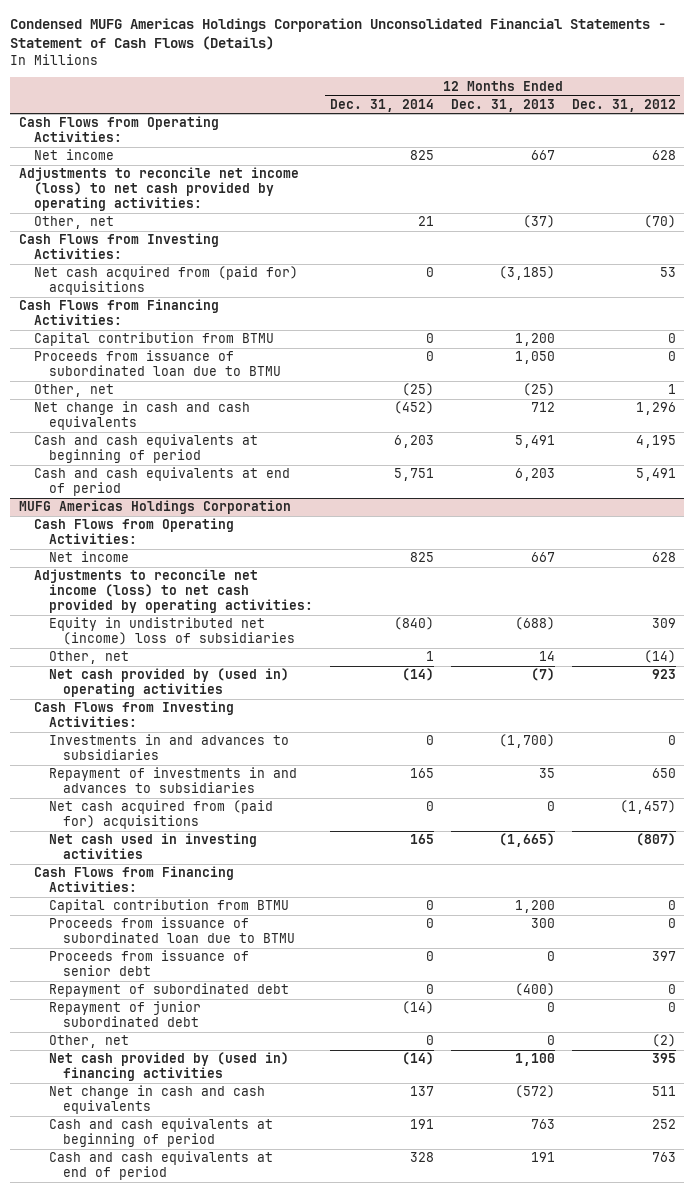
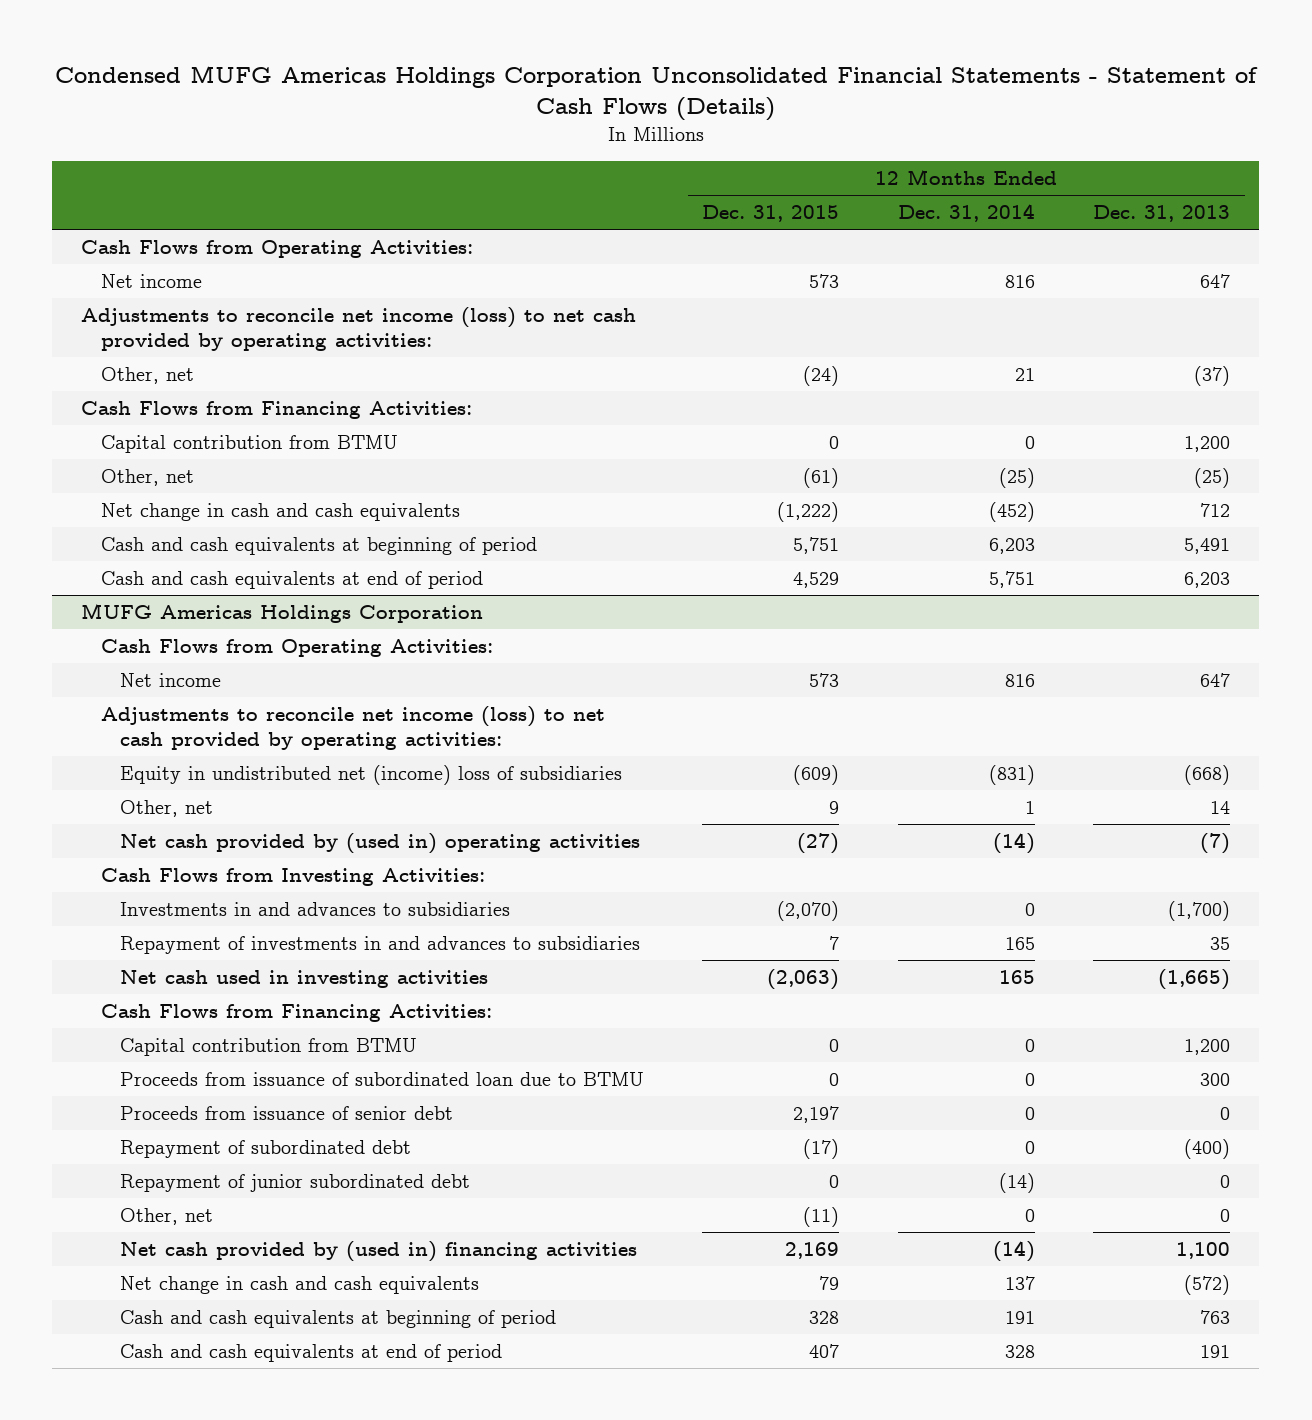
- | 12 Months Ended Dec. 31, 2014 | 12 Months Ended Dec. 31, 2013 | 12 Months Ended Dec. 31, 2012
+ | 12 Months Ended Dec. 31, 2015 | 12 Months Ended Dec. 31, 2014 | 12 Months Ended Dec. 31, 2013
- Net income | 825 | 667 | 628
+ Net income | 573 | 816 | 647
- Cash Flows from Investing Activities:
- Net cash acquired from (paid for) acquisitions | 0 | (3,185) | 53
- Proceeds from issuance of subordinated loan due to BTMU | 0 | 1,050 | 0
@ MUFG Americas Holdings Corporation
- Net income | 825 | 667 | 628
+ Net income | 573 | 816 | 647
- Equity in undistributed net (income) loss of subsidiaries | (840) | (688) | 309
+ Equity in undistributed net (income) loss of subsidiaries | (609) | (831) | (668)
- Net cash acquired from (paid for) acquisitions | 0 | 0 | (1,457)

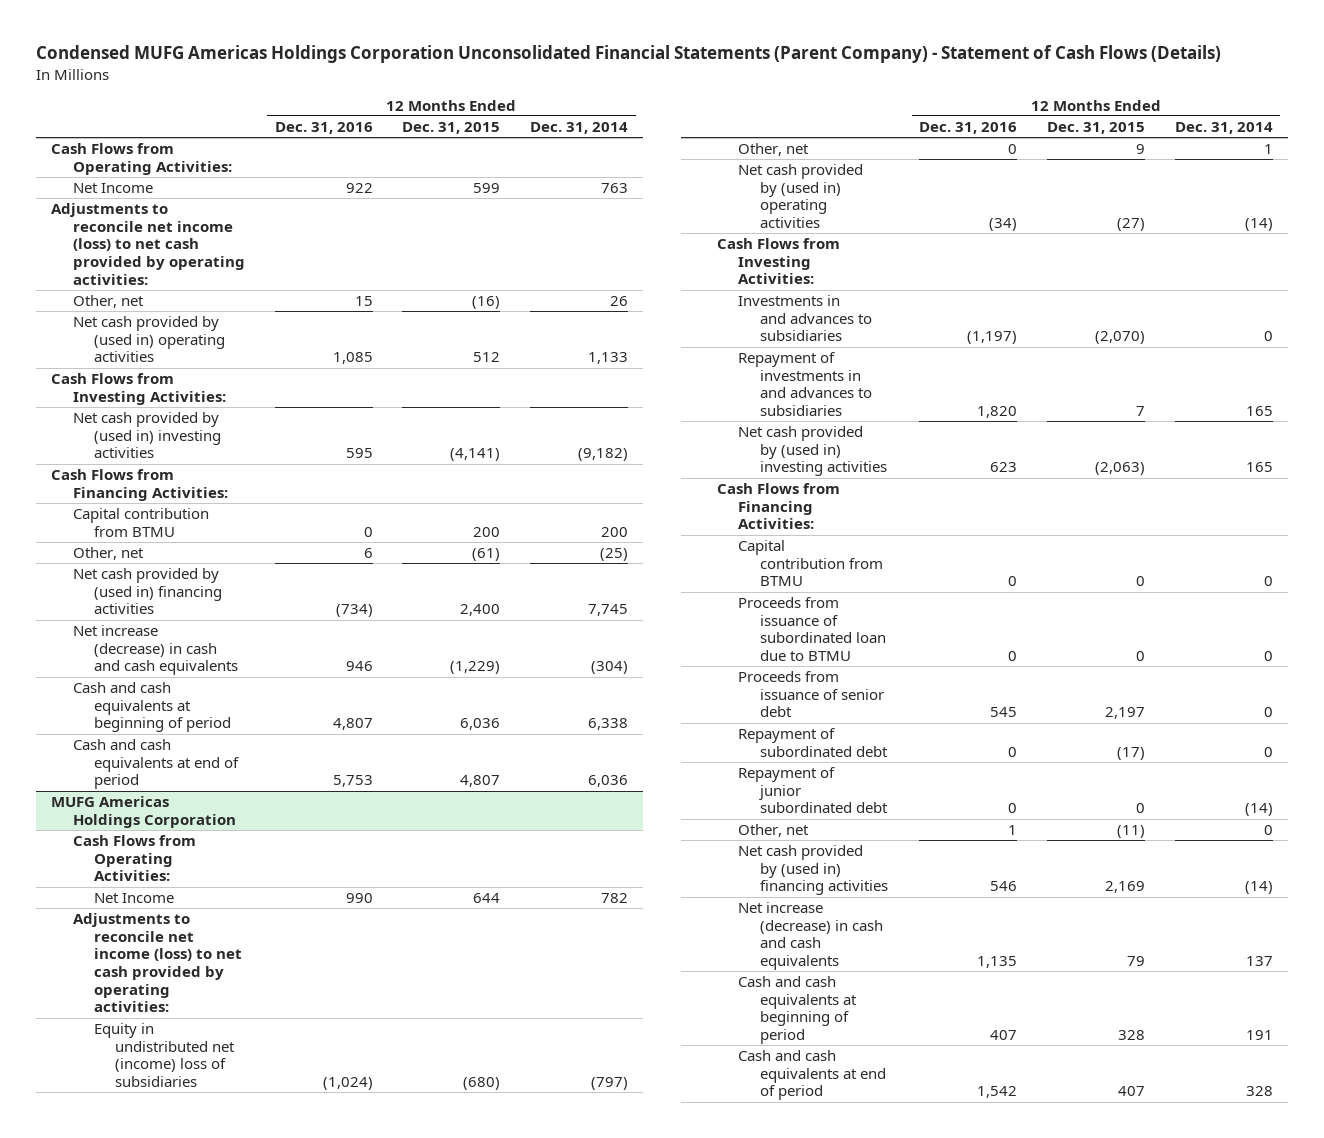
- Condensed MUFG Americas Holdings Corporation Unconsolidated Financial Statements - Statement of Cash Flows (Details)
+ Condensed MUFG Americas Holdings Corporation Unconsolidated Financial Statements (Parent Company) - Statement of Cash Flows (Details)
- | 12 Months Ended Dec. 31, 2015 | 12 Months Ended Dec. 31, 2014 | 12 Months Ended Dec. 31, 2013
+ | 12 Months Ended Dec. 31, 2016 | 12 Months Ended Dec. 31, 2015 | 12 Months Ended Dec. 31, 2014
- Net income | 573 | 816 | 647
+ Net Income | 922 | 599 | 763
- Other, net | (24) | 21 | (37)
+ Other, net | 15 | (16) | 26
+ Net cash provided by (used in) operating activities | 1,085 | 512 | 1,133
+ Cash Flows from Investing Activities:
+ Net cash provided by (used in) investing activities | 595 | (4,141) | (9,182)
- Capital contribution from BTMU | 0 | 0 | 1,200
+ Capital contribution from BTMU | 0 | 200 | 200
- Net change in cash and cash equivalents | (1,222) | (452) | 712
- Cash and cash equivalents at beginning of period | 5,751 | 6,203 | 5,491
- Cash and cash equivalents at end of period | 4,529 | 5,751 | 6,203
+ Net cash provided by (used in) financing activities | (734) | 2,400 | 7,745
+ Net increase (decrease) in cash and cash equivalents | 946 | (1,229) | (304)
+ Cash and cash equivalents at beginning of period | 4,807 | 6,036 | 6,338
+ Cash and cash equivalents at end of period | 5,753 | 4,807 | 6,036
@ MUFG Americas Holdings Corporation
- Net income | 573 | 816 | 647
+ Net Income | 990 | 644 | 782
- Equity in undistributed net (income) loss of subsidiaries | (609) | (831) | (668)
+ Equity in undistributed net (income) loss of subsidiaries | (1,024) | (680) | (797)
- Net cash used in investing activities | (2,063) | 165 | (1,665)
+ Net cash provided by (used in) investing activities | 623 | (2,063) | 165
- Net change in cash and cash equivalents | 79 | 137 | (572)
+ Net increase (decrease) in cash and cash equivalents | 1,135 | 79 | 137

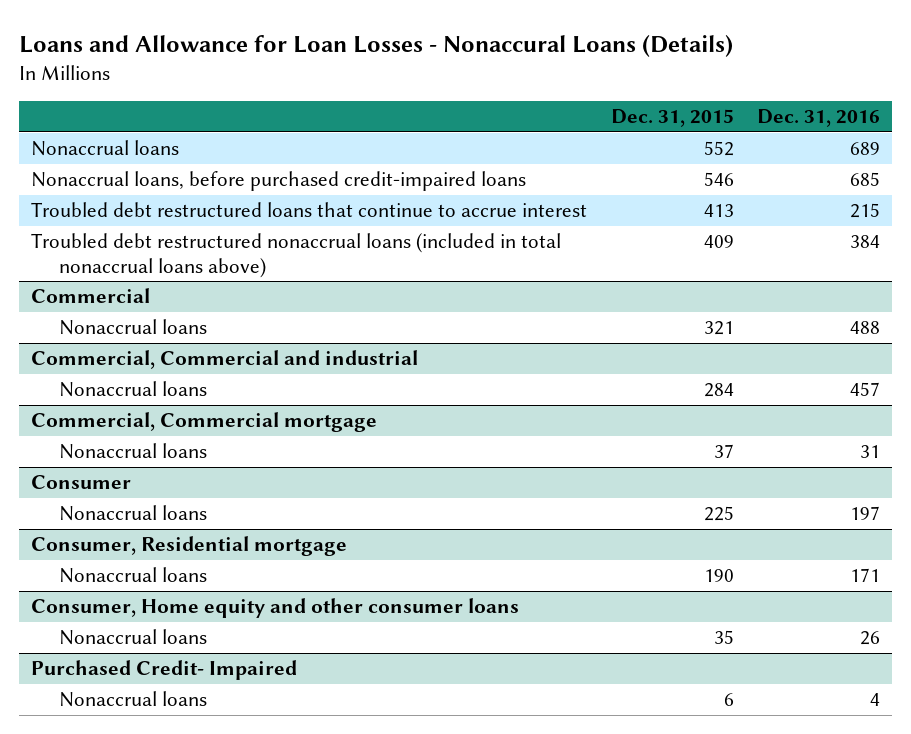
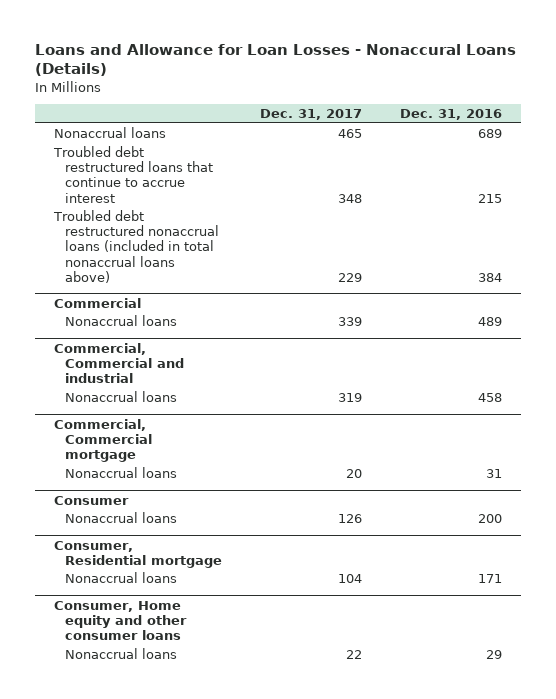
- | Dec. 31, 2015 | Dec. 31, 2016
+ | Dec. 31, 2017 | Dec. 31, 2016
- Nonaccrual loans, before purchased credit-impaired loans | 546 | 685
@ Commercial
- Nonaccrual loans | 321 | 488
+ Nonaccrual loans | 339 | 489
@ Commercial, Commercial and industrial
- Nonaccrual loans | 284 | 457
+ Nonaccrual loans | 319 | 458
@ Consumer
- Nonaccrual loans | 225 | 197
+ Nonaccrual loans | 126 | 200
@ Consumer, Home equity and other consumer loans
- Nonaccrual loans | 35 | 26
- Purchased Credit- Impaired
- Nonaccrual loans | 6 | 4
@ Consumer, Home equity and other consumer loans
+ Nonaccrual loans | 22 | 29

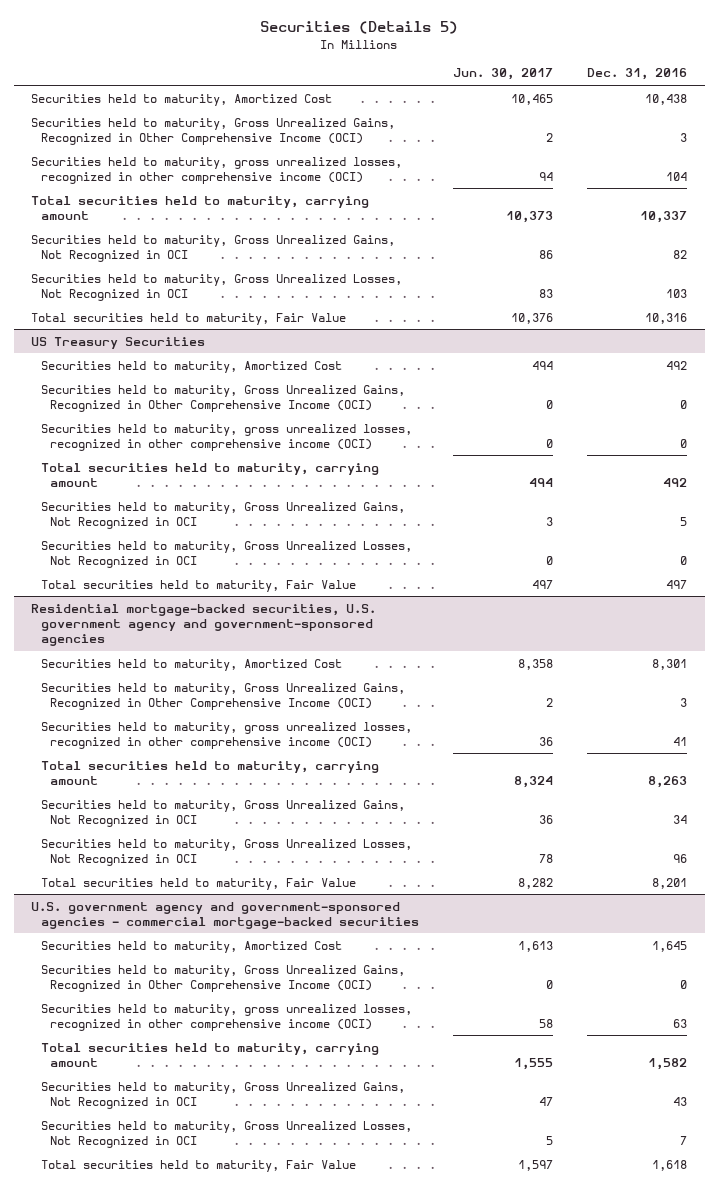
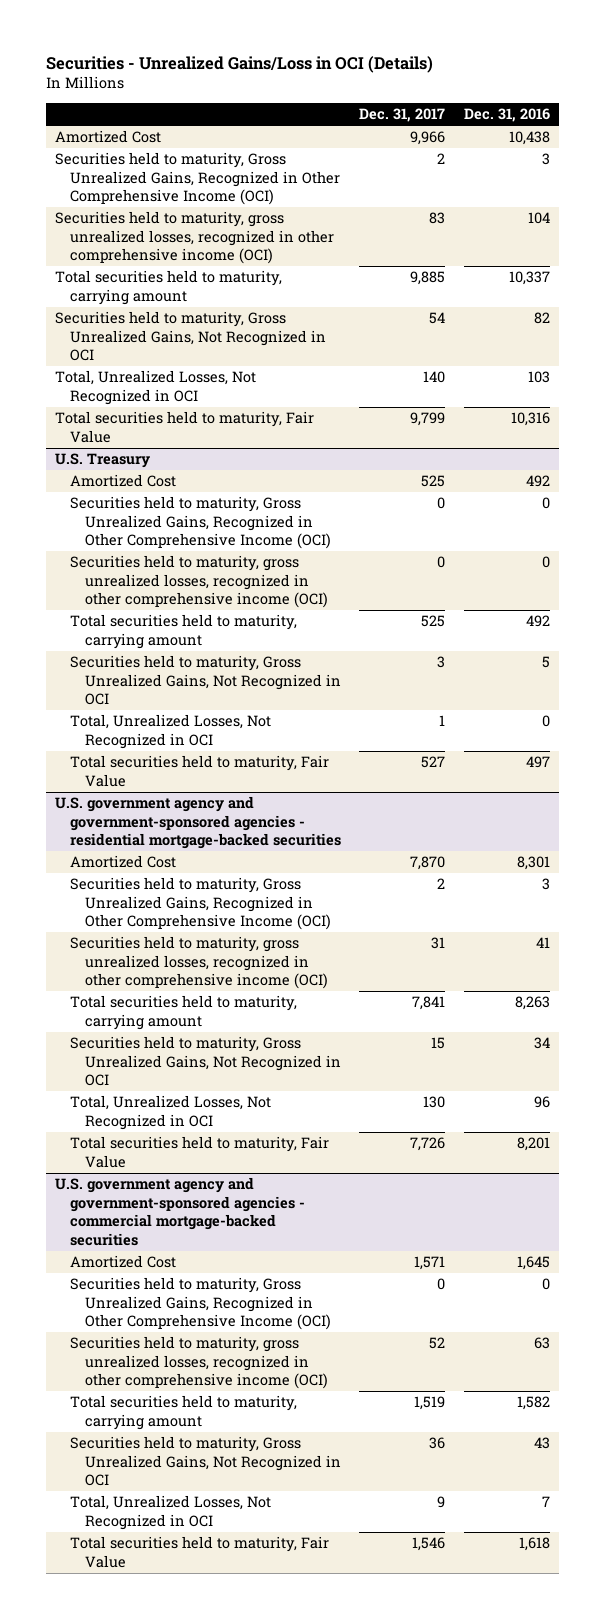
- Securities (Details 5)
+ Securities - Unrealized Gains/Loss in OCI (Details)
- | Jun. 30, 2017 | Dec. 31, 2016
+ | Dec. 31, 2017 | Dec. 31, 2016
- Securities held to maturity, Amortized Cost | 10,465 | 10,438
+ Amortized Cost | 9,966 | 10,438
- Securities held to maturity, Gross Unrealized Losses, Not Recognized in OCI | 83 | 103
+ Total, Unrealized Losses, Not Recognized in OCI | 140 | 103
- US Treasury Securities
- Securities held to maturity, Amortized Cost | 494 | 492
+ U.S. Treasury
+ Amortized Cost | 525 | 492
- Securities held to maturity, Gross Unrealized Losses, Not Recognized in OCI | 0 | 0
+ Total, Unrealized Losses, Not Recognized in OCI | 1 | 0
- Residential mortgage-backed securities, U.S. government agency and government-sponsored agencies
- Securities held to maturity, Amortized Cost | 8,358 | 8,301
+ U.S. government agency and government-sponsored agencies - residential mortgage-backed securities
+ Amortized Cost | 7,870 | 8,301
- Securities held to maturity, Gross Unrealized Losses, Not Recognized in OCI | 78 | 96
+ Total, Unrealized Losses, Not Recognized in OCI | 130 | 96
@ U.S. government agency and government-sponsored agencies - commercial mortgage-backed securities
- Securities held to maturity, Amortized Cost | 1,613 | 1,645
+ Amortized Cost | 1,571 | 1,645
- Securities held to maturity, Gross Unrealized Losses, Not Recognized in OCI | 5 | 7
+ Total, Unrealized Losses, Not Recognized in OCI | 9 | 7

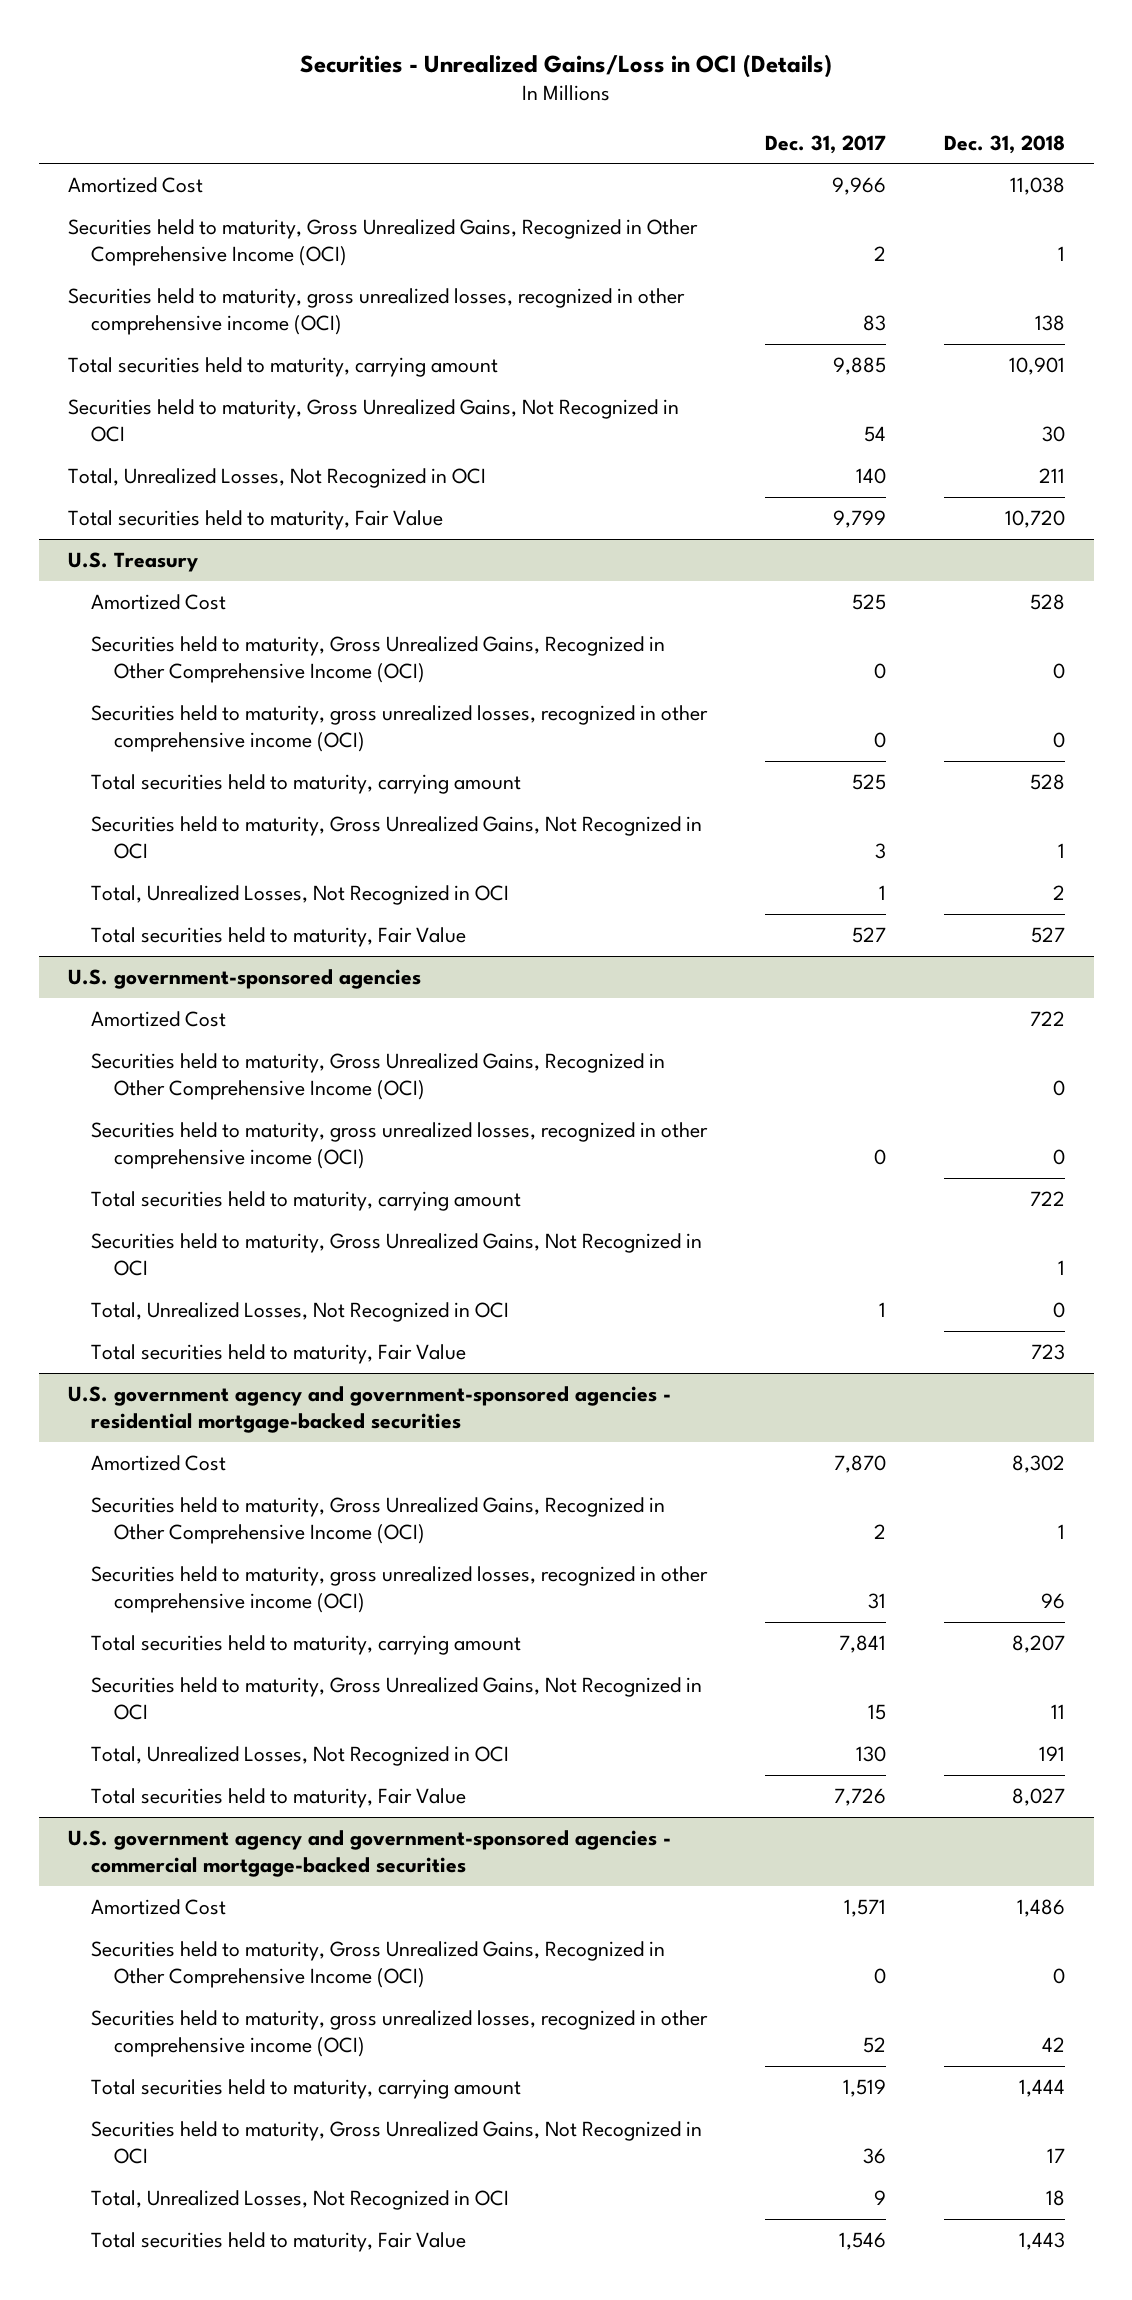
- | Dec. 31, 2017 | Dec. 31, 2016
+ | Dec. 31, 2017 | Dec. 31, 2018
+ U.S. government-sponsored agencies
+ Amortized Cost | | 722
+ Securities held to maturity, Gross Unrealized Gains, Recognized in Other Comprehensive Income (OCI) | | 0
+ Securities held to maturity, gross unrealized losses, recognized in other comprehensive income (OCI) | 0 | 0
+ Total securities held to maturity, carrying amount | | 722
+ Securities held to maturity, Gross Unrealized Gains, Not Recognized in OCI | | 1
+ Total, Unrealized Losses, Not Recognized in OCI | 1 | 0
+ Total securities held to maturity, Fair Value | | 723

